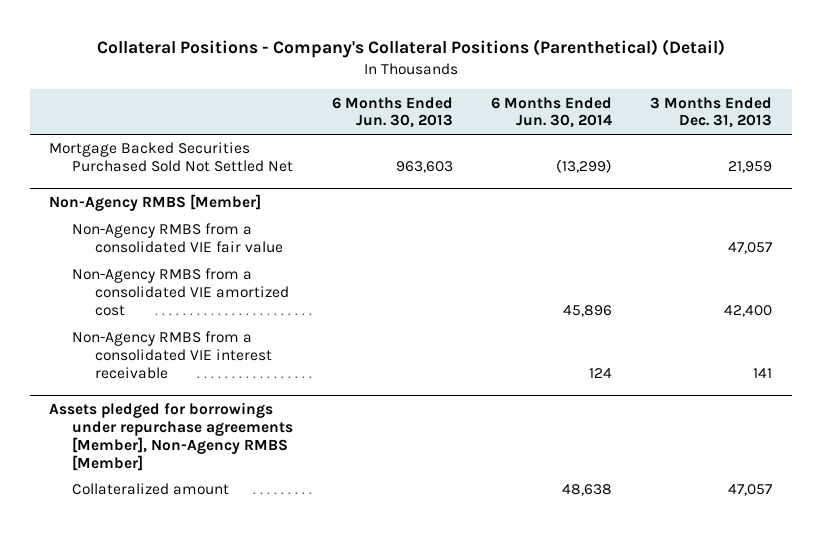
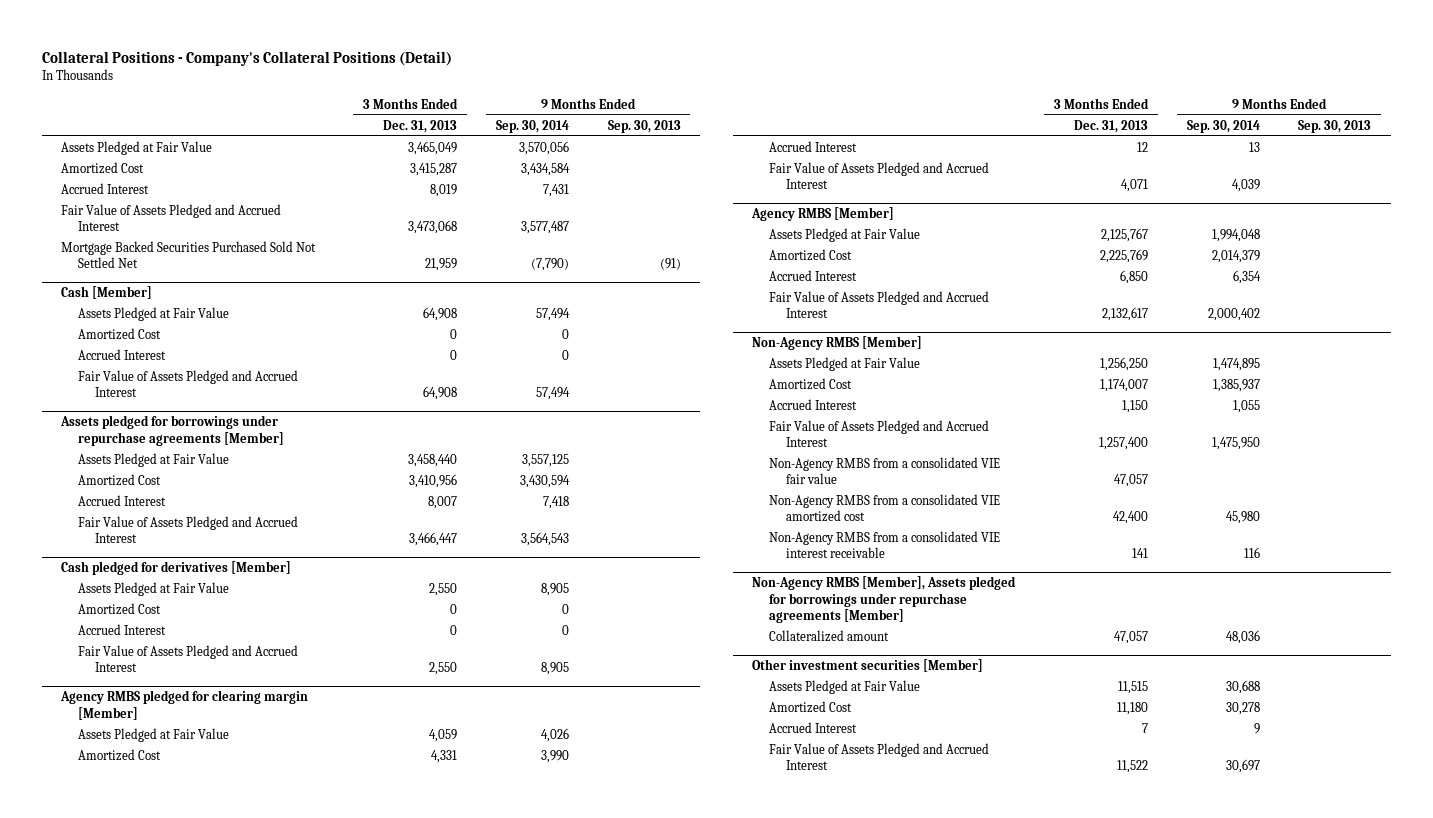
- Collateral Positions - Company's Collateral Positions (Parenthetical) (Detail)
+ Collateral Positions - Company's Collateral Positions (Detail)
- | 6 Months Ended Jun. 30, 2013 | 6 Months Ended Jun. 30, 2014 | 3 Months Ended Dec. 31, 2013
+ | 3 Months Ended Dec. 31, 2013 | 9 Months Ended Sep. 30, 2014 | 9 Months Ended Sep. 30, 2013
+ Assets Pledged at Fair Value | 3,465,049 | 3,570,056 |
+ Amortized Cost | 3,415,287 | 3,434,584 |
+ Accrued Interest | 8,019 | 7,431 |
+ Fair Value of Assets Pledged and Accrued Interest | 3,473,068 | 3,577,487 |
+ Cash [Member]
+ Assets Pledged at Fair Value | 64,908 | 57,494 |
+ Amortized Cost | 0 | 0 |
+ Accrued Interest | 0 | 0 |
+ Fair Value of Assets Pledged and Accrued Interest | 64,908 | 57,494 |
+ Assets pledged for borrowings under repurchase agreements [Member]
+ Assets Pledged at Fair Value | 3,458,440 | 3,557,125 |
+ Amortized Cost | 3,410,956 | 3,430,594 |
+ Accrued Interest | 8,007 | 7,418 |
+ Fair Value of Assets Pledged and Accrued Interest | 3,466,447 | 3,564,543 |
+ Cash pledged for derivatives [Member]
+ Assets Pledged at Fair Value | 2,550 | 8,905 |
+ Amortized Cost | 0 | 0 |
+ Accrued Interest | 0 | 0 |
+ Fair Value of Assets Pledged and Accrued Interest | 2,550 | 8,905 |
+ Agency RMBS pledged for clearing margin [Member]
+ Assets Pledged at Fair Value | 4,059 | 4,026 |
+ Amortized Cost | 4,331 | 3,990 |
+ Accrued Interest | 12 | 13 |
+ Fair Value of Assets Pledged and Accrued Interest | 4,071 | 4,039 |
+ Agency RMBS [Member]
+ Assets Pledged at Fair Value | 2,125,767 | 1,994,048 |
+ Amortized Cost | 2,225,769 | 2,014,379 |
+ Accrued Interest | 6,850 | 6,354 |
+ Fair Value of Assets Pledged and Accrued Interest | 2,132,617 | 2,000,402 |
@ Non-Agency RMBS [Member]
+ Assets Pledged at Fair Value | 1,256,250 | 1,474,895 |
+ Amortized Cost | 1,174,007 | 1,385,937 |
+ Accrued Interest | 1,150 | 1,055 |
+ Fair Value of Assets Pledged and Accrued Interest | 1,257,400 | 1,475,950 |
- Assets pledged for borrowings under repurchase agreements [Member], Non-Agency RMBS [Member]
+ Non-Agency RMBS [Member], Assets pledged for borrowings under repurchase agreements [Member]
+ Other investment securities [Member]
+ Assets Pledged at Fair Value | 11,515 | 30,688 |
+ Amortized Cost | 11,180 | 30,278 |
+ Accrued Interest | 7 | 9 |
+ Fair Value of Assets Pledged and Accrued Interest | 11,522 | 30,697 |

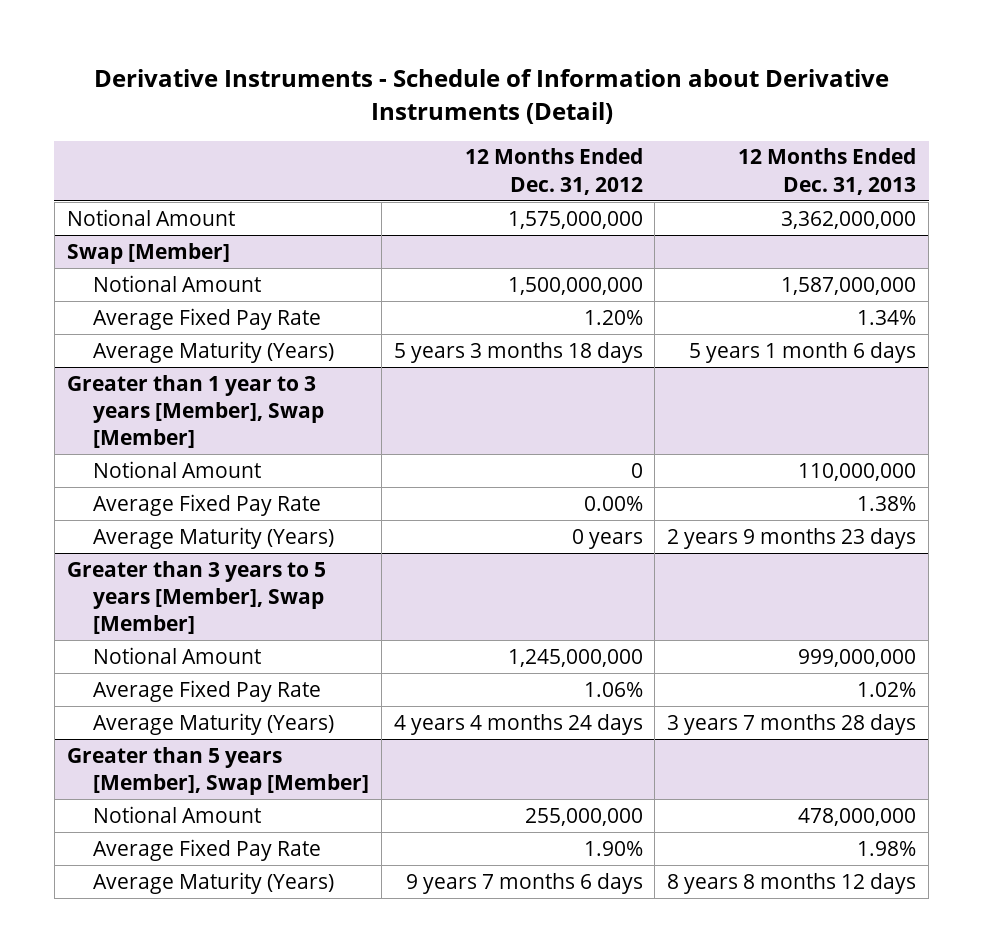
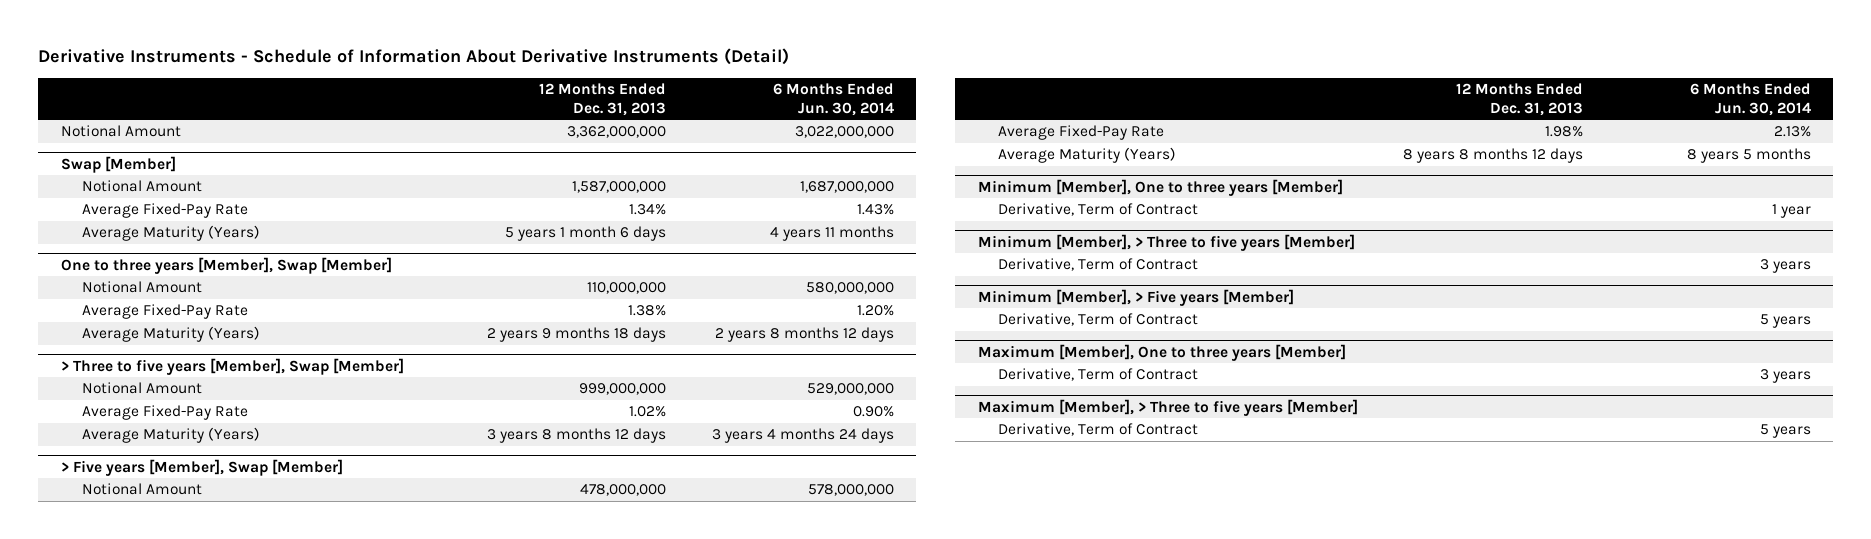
- Derivative Instruments - Schedule of Information about Derivative Instruments (Detail)
+ Derivative Instruments - Schedule of Information About Derivative Instruments (Detail)
- | 12 Months Ended Dec. 31, 2012 | 12 Months Ended Dec. 31, 2013
+ | 12 Months Ended Dec. 31, 2013 | 6 Months Ended Jun. 30, 2014
@ Swap [Member]
- Average Fixed Pay Rate | 1.20% | 1.34%
+ Average Fixed-Pay Rate | 1.34% | 1.43%
- Greater than 1 year to 3 years [Member], Swap [Member]
+ One to three years [Member], Swap [Member]
- Average Fixed Pay Rate | 0.00% | 1.38%
- Average Maturity (Years) | 0 years | 2 years 9 months 23 days
- Greater than 3 years to 5 years [Member], Swap [Member]
+ Average Fixed-Pay Rate | 1.38% | 1.20%
+ Average Maturity (Years) | 2 years 9 months 18 days | 2 years 8 months 12 days
+ > Three to five years [Member], Swap [Member]
- Average Fixed Pay Rate | 1.06% | 1.02%
- Average Maturity (Years) | 4 years 4 months 24 days | 3 years 7 months 28 days
- Greater than 5 years [Member], Swap [Member]
+ Average Fixed-Pay Rate | 1.02% | 0.90%
+ Average Maturity (Years) | 3 years 8 months 12 days | 3 years 4 months 24 days
+ > Five years [Member], Swap [Member]
- Average Fixed Pay Rate | 1.90% | 1.98%
+ Average Fixed-Pay Rate | 1.98% | 2.13%
+ Minimum [Member], One to three years [Member]
+ Derivative, Term of Contract | | 1 year
+ Minimum [Member], > Three to five years [Member]
+ Derivative, Term of Contract | | 3 years
+ Minimum [Member], > Five years [Member]
+ Derivative, Term of Contract | | 5 years
+ Maximum [Member], One to three years [Member]
+ Derivative, Term of Contract | | 3 years
+ Maximum [Member], > Three to five years [Member]
+ Derivative, Term of Contract | | 5 years

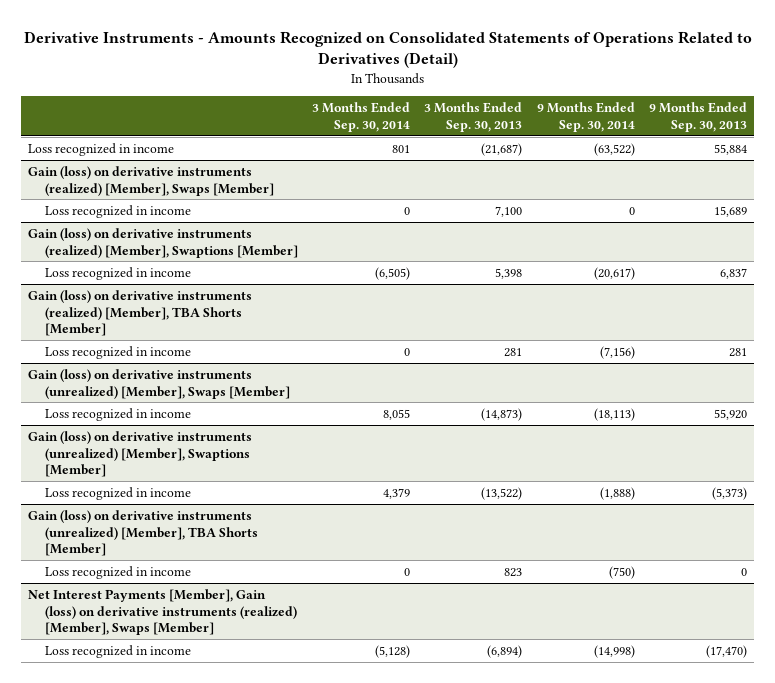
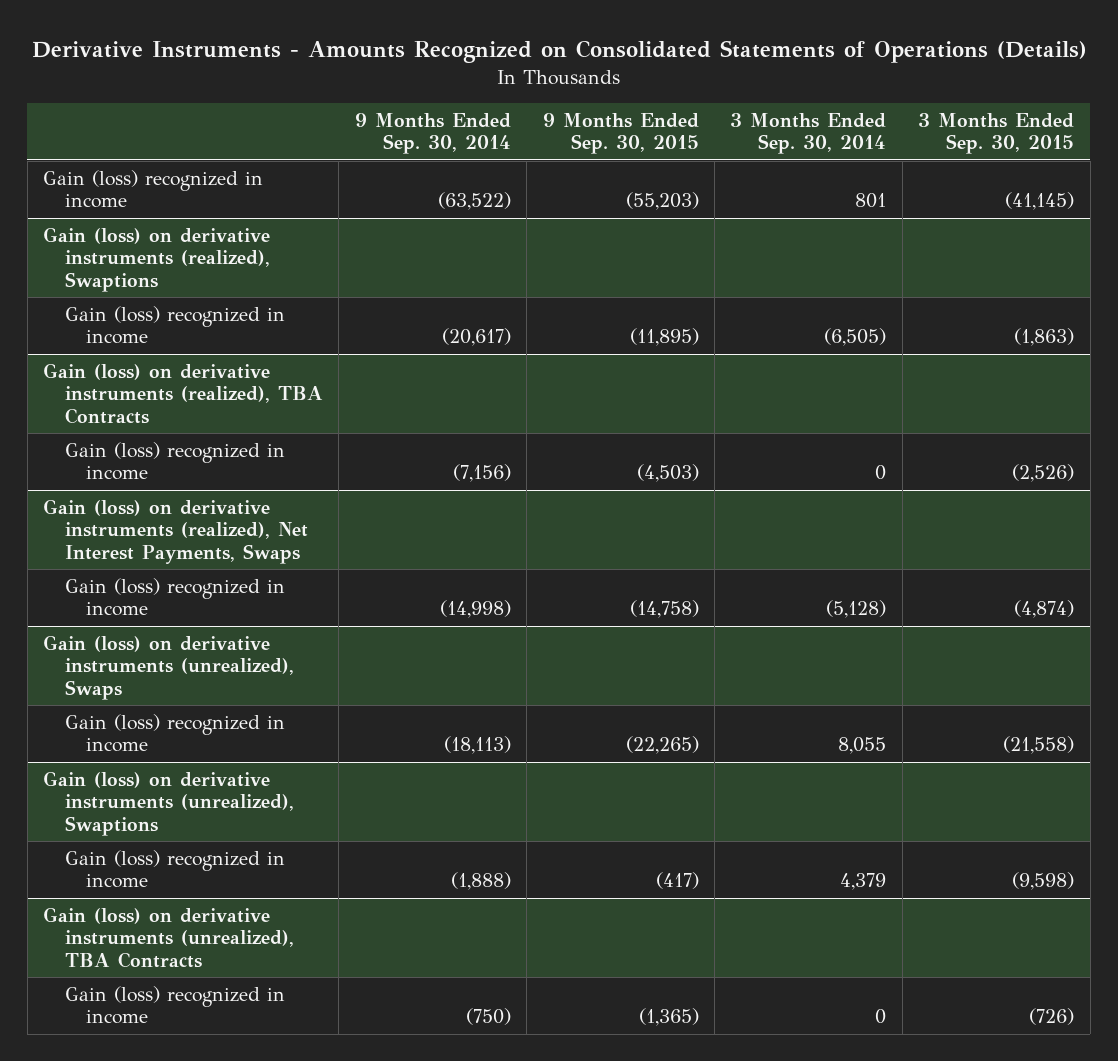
- Derivative Instruments - Amounts Recognized on Consolidated Statements of Operations Related to Derivatives (Detail)
+ Derivative Instruments - Amounts Recognized on Consolidated Statements of Operations (Details)
- | 3 Months Ended Sep. 30, 2014 | 3 Months Ended Sep. 30, 2013 | 9 Months Ended Sep. 30, 2014 | 9 Months Ended Sep. 30, 2013
+ | 9 Months Ended Sep. 30, 2014 | 9 Months Ended Sep. 30, 2015 | 3 Months Ended Sep. 30, 2014 | 3 Months Ended Sep. 30, 2015
- Loss recognized in income | 801 | (21,687) | (63,522) | 55,884
- Gain (loss) on derivative instruments (realized) [Member], Swaps [Member]
- Loss recognized in income | 0 | 7,100 | 0 | 15,689
- Gain (loss) on derivative instruments (realized) [Member], Swaptions [Member]
- Loss recognized in income | (6,505) | 5,398 | (20,617) | 6,837
- Gain (loss) on derivative instruments (realized) [Member], TBA Shorts [Member]
- Loss recognized in income | 0 | 281 | (7,156) | 281
- Gain (loss) on derivative instruments (unrealized) [Member], Swaps [Member]
- Loss recognized in income | 8,055 | (14,873) | (18,113) | 55,920
- Gain (loss) on derivative instruments (unrealized) [Member], Swaptions [Member]
- Loss recognized in income | 4,379 | (13,522) | (1,888) | (5,373)
- Gain (loss) on derivative instruments (unrealized) [Member], TBA Shorts [Member]
- Loss recognized in income | 0 | 823 | (750) | 0
- Net Interest Payments [Member], Gain (loss) on derivative instruments (realized) [Member], Swaps [Member]
- Loss recognized in income | (5,128) | (6,894) | (14,998) | (17,470)
+ Gain (loss) recognized in income | (63,522) | (55,203) | 801 | (41,145)
+ Gain (loss) on derivative instruments (realized), Swaptions
+ Gain (loss) recognized in income | (20,617) | (11,895) | (6,505) | (1,863)
+ Gain (loss) on derivative instruments (realized), TBA Contracts
+ Gain (loss) recognized in income | (7,156) | (4,503) | 0 | (2,526)
+ Gain (loss) on derivative instruments (realized), Net Interest Payments, Swaps
+ Gain (loss) recognized in income | (14,998) | (14,758) | (5,128) | (4,874)
+ Gain (loss) on derivative instruments (unrealized), Swaps
+ Gain (loss) recognized in income | (18,113) | (22,265) | 8,055 | (21,558)
+ Gain (loss) on derivative instruments (unrealized), Swaptions
+ Gain (loss) recognized in income | (1,888) | (417) | 4,379 | (9,598)
+ Gain (loss) on derivative instruments (unrealized), TBA Contracts
+ Gain (loss) recognized in income | (750) | (1,365) | 0 | (726)

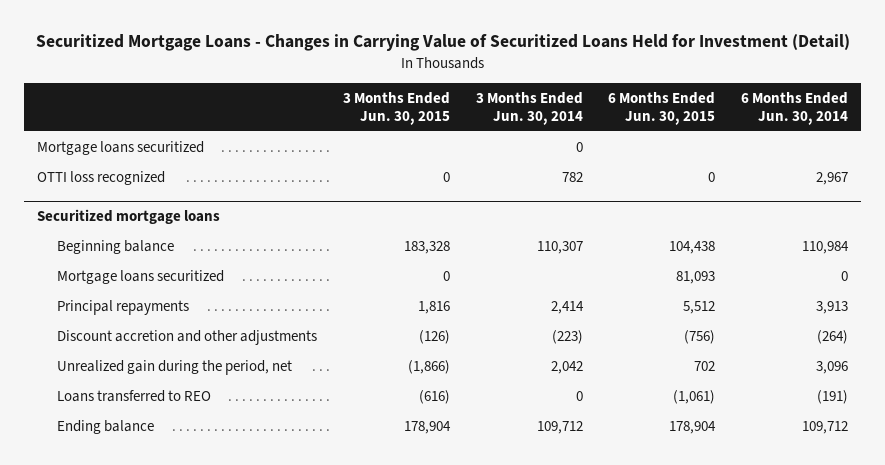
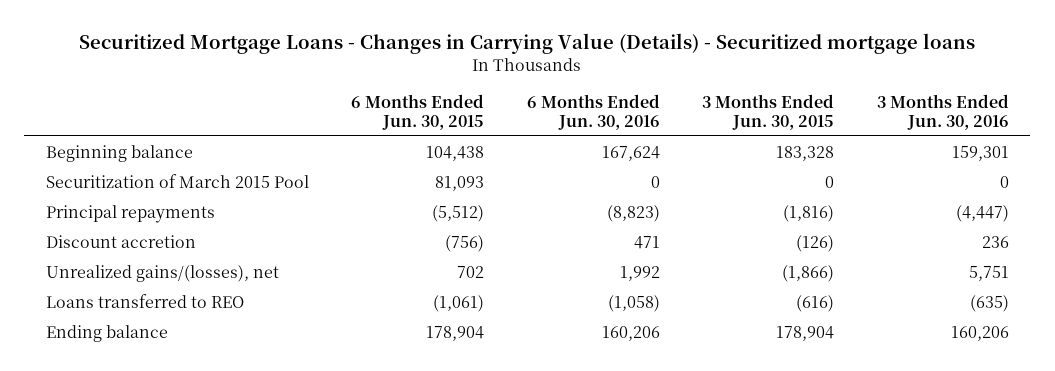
- Securitized Mortgage Loans - Changes in Carrying Value of Securitized Loans Held for Investment (Detail)
+ Securitized Mortgage Loans - Changes in Carrying Value (Details) - Securitized mortgage loans
- | 3 Months Ended Jun. 30, 2015 | 3 Months Ended Jun. 30, 2014 | 6 Months Ended Jun. 30, 2015 | 6 Months Ended Jun. 30, 2014
+ | 6 Months Ended Jun. 30, 2015 | 6 Months Ended Jun. 30, 2016 | 3 Months Ended Jun. 30, 2015 | 3 Months Ended Jun. 30, 2016
- Mortgage loans securitized | | 0 | |
- OTTI loss recognized | 0 | 782 | 0 | 2,967
- Securitized mortgage loans
- Mortgage loans securitized | 0 | | 81,093 | 0
- Principal repayments | 1,816 | 2,414 | 5,512 | 3,913
- Discount accretion and other adjustments | (126) | (223) | (756) | (264)
- Unrealized gain during the period, net | (1,866) | 2,042 | 702 | 3,096
+ Securitization of March 2015 Pool | 81,093 | 0 | 0 | 0
+ Principal repayments | (5,512) | (8,823) | (1,816) | (4,447)
+ Discount accretion | (756) | 471 | (126) | 236
+ Unrealized gains/(losses), net | 702 | 1,992 | (1,866) | 5,751

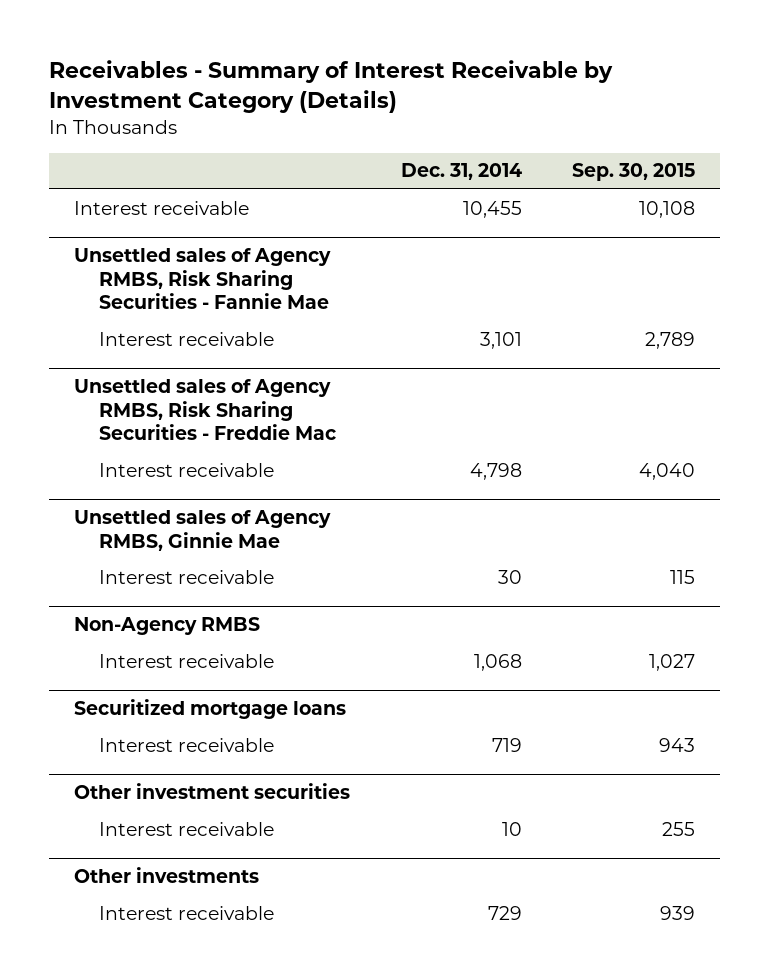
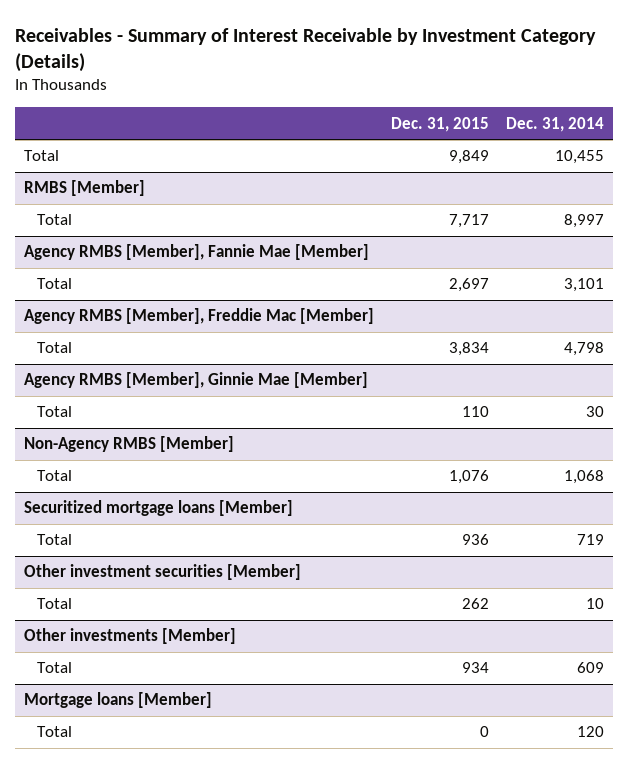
- | Dec. 31, 2014 | Sep. 30, 2015
+ | Dec. 31, 2015 | Dec. 31, 2014
- Interest receivable | 10,455 | 10,108
- Unsettled sales of Agency RMBS, Risk Sharing Securities - Fannie Mae
- Interest receivable | 3,101 | 2,789
- Unsettled sales of Agency RMBS, Risk Sharing Securities - Freddie Mac
- Interest receivable | 4,798 | 4,040
- Unsettled sales of Agency RMBS, Ginnie Mae
- Interest receivable | 30 | 115
- Non-Agency RMBS
- Interest receivable | 1,068 | 1,027
- Securitized mortgage loans
- Interest receivable | 719 | 943
- Other investment securities
- Interest receivable | 10 | 255
- Other investments
- Interest receivable | 729 | 939
+ Total | 9,849 | 10,455
+ RMBS [Member]
+ Total | 7,717 | 8,997
+ Agency RMBS [Member], Fannie Mae [Member]
+ Total | 2,697 | 3,101
+ Agency RMBS [Member], Freddie Mac [Member]
+ Total | 3,834 | 4,798
+ Agency RMBS [Member], Ginnie Mae [Member]
+ Total | 110 | 30
+ Non-Agency RMBS [Member]
+ Total | 1,076 | 1,068
+ Securitized mortgage loans [Member]
+ Total | 936 | 719
+ Other investment securities [Member]
+ Total | 262 | 10
+ Other investments [Member]
+ Total | 934 | 609
+ Mortgage loans [Member]
+ Total | 0 | 120

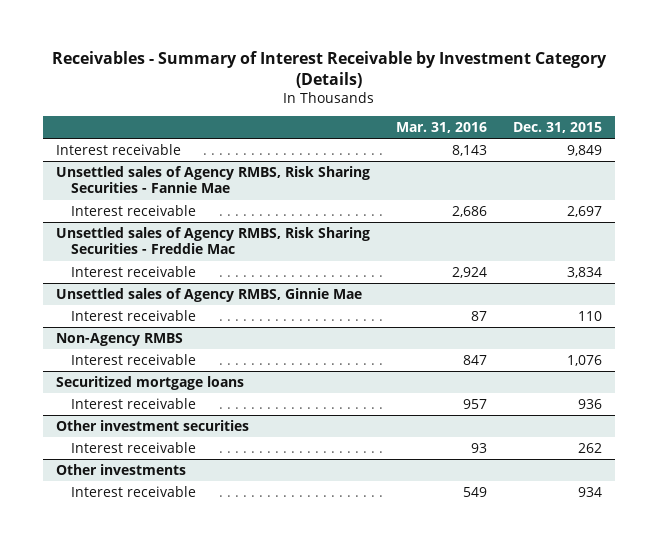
- | Dec. 31, 2015 | Dec. 31, 2014
+ | Mar. 31, 2016 | Dec. 31, 2015
- Total | 9,849 | 10,455
- RMBS [Member]
- Total | 7,717 | 8,997
- Agency RMBS [Member], Fannie Mae [Member]
- Total | 2,697 | 3,101
- Agency RMBS [Member], Freddie Mac [Member]
- Total | 3,834 | 4,798
- Agency RMBS [Member], Ginnie Mae [Member]
- Total | 110 | 30
- Non-Agency RMBS [Member]
- Total | 1,076 | 1,068
- Securitized mortgage loans [Member]
- Total | 936 | 719
- Other investment securities [Member]
- Total | 262 | 10
- Other investments [Member]
- Total | 934 | 609
- Mortgage loans [Member]
- Total | 0 | 120
+ Interest receivable | 8,143 | 9,849
+ Unsettled sales of Agency RMBS, Risk Sharing Securities - Fannie Mae
+ Interest receivable | 2,686 | 2,697
+ Unsettled sales of Agency RMBS, Risk Sharing Securities - Freddie Mac
+ Interest receivable | 2,924 | 3,834
+ Unsettled sales of Agency RMBS, Ginnie Mae
+ Interest receivable | 87 | 110
+ Non-Agency RMBS
+ Interest receivable | 847 | 1,076
+ Securitized mortgage loans
+ Interest receivable | 957 | 936
+ Other investment securities
+ Interest receivable | 93 | 262
+ Other investments
+ Interest receivable | 549 | 934

